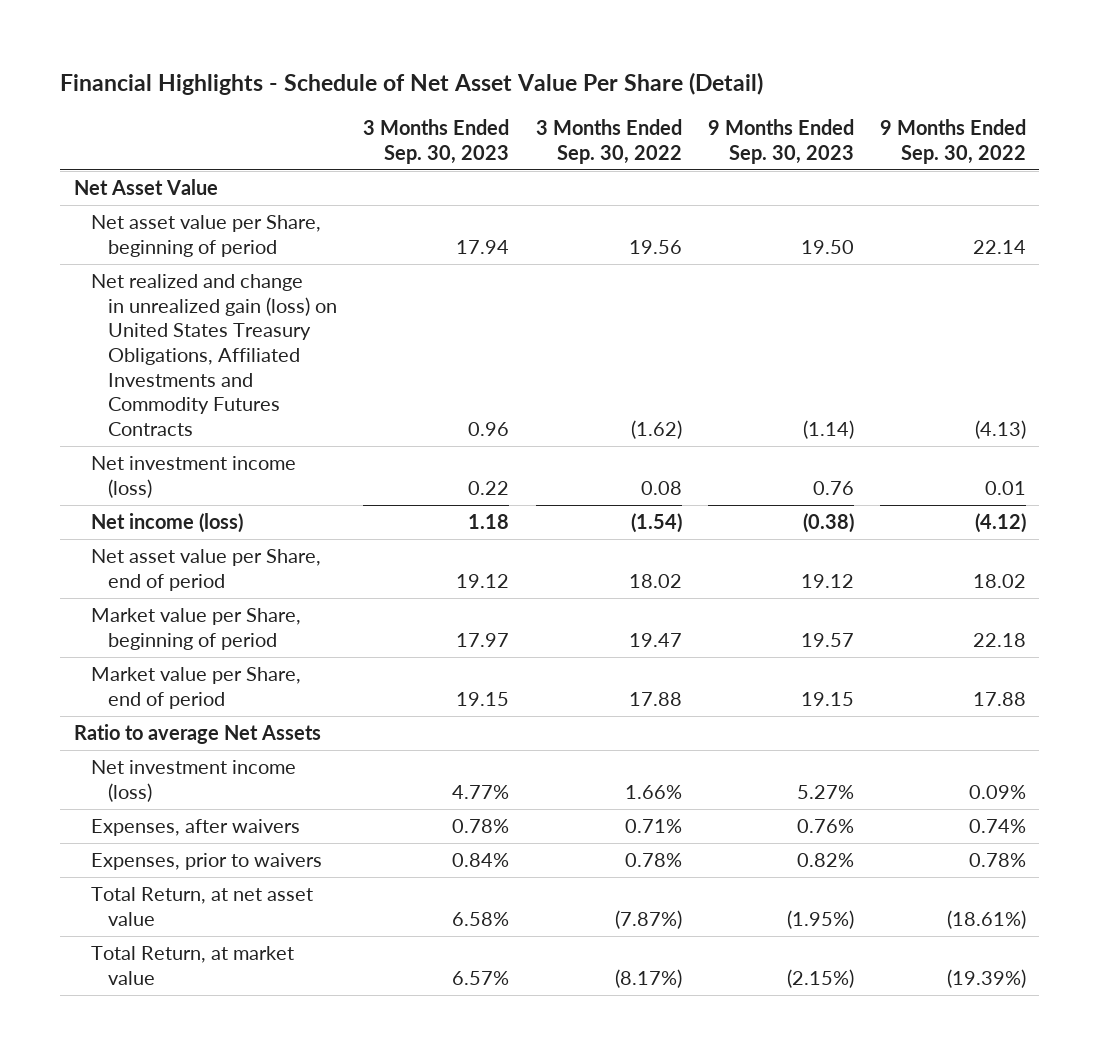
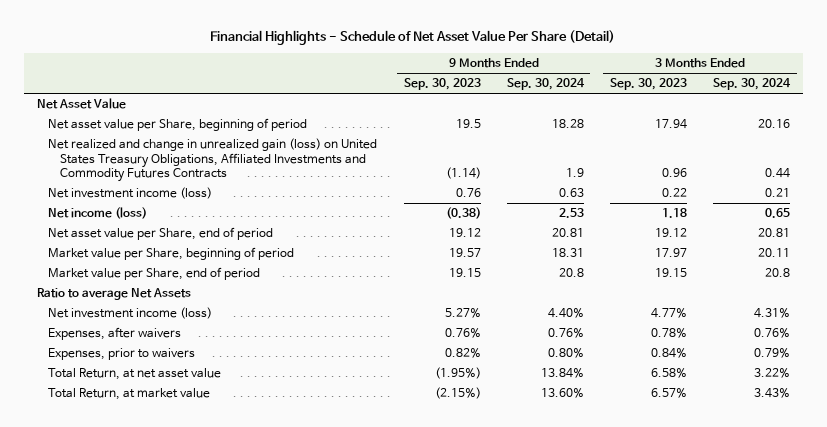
- | 3 Months Ended Sep. 30, 2023 | 3 Months Ended Sep. 30, 2022 | 9 Months Ended Sep. 30, 2023 | 9 Months Ended Sep. 30, 2022
+ | 9 Months Ended Sep. 30, 2023 | 9 Months Ended Sep. 30, 2024 | 3 Months Ended Sep. 30, 2023 | 3 Months Ended Sep. 30, 2024
- Net asset value per Share, beginning of period | 17.94 | 19.56 | 19.50 | 22.14
+ Net asset value per Share, beginning of period | 19.5 | 18.28 | 17.94 | 20.16

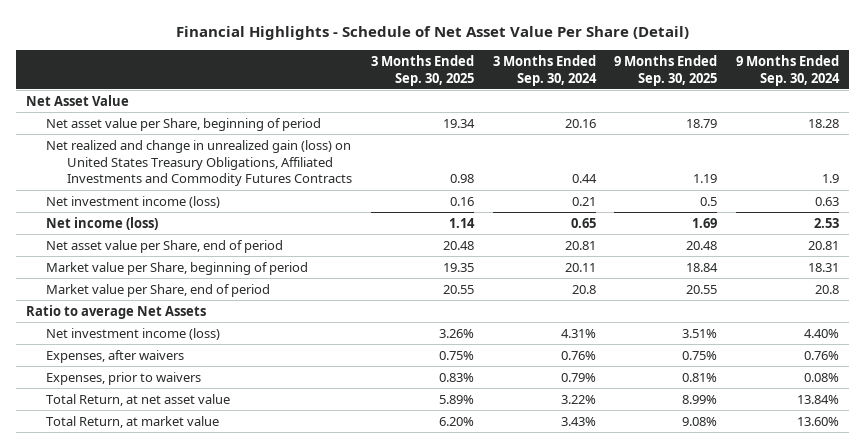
- | 9 Months Ended Sep. 30, 2023 | 9 Months Ended Sep. 30, 2024 | 3 Months Ended Sep. 30, 2023 | 3 Months Ended Sep. 30, 2024
+ | 3 Months Ended Sep. 30, 2025 | 3 Months Ended Sep. 30, 2024 | 9 Months Ended Sep. 30, 2025 | 9 Months Ended Sep. 30, 2024
- Expenses, prior to waivers | 0.82% | 0.80% | 0.84% | 0.79%
+ Expenses, prior to waivers | 0.83% | 0.79% | 0.81% | 0.08%

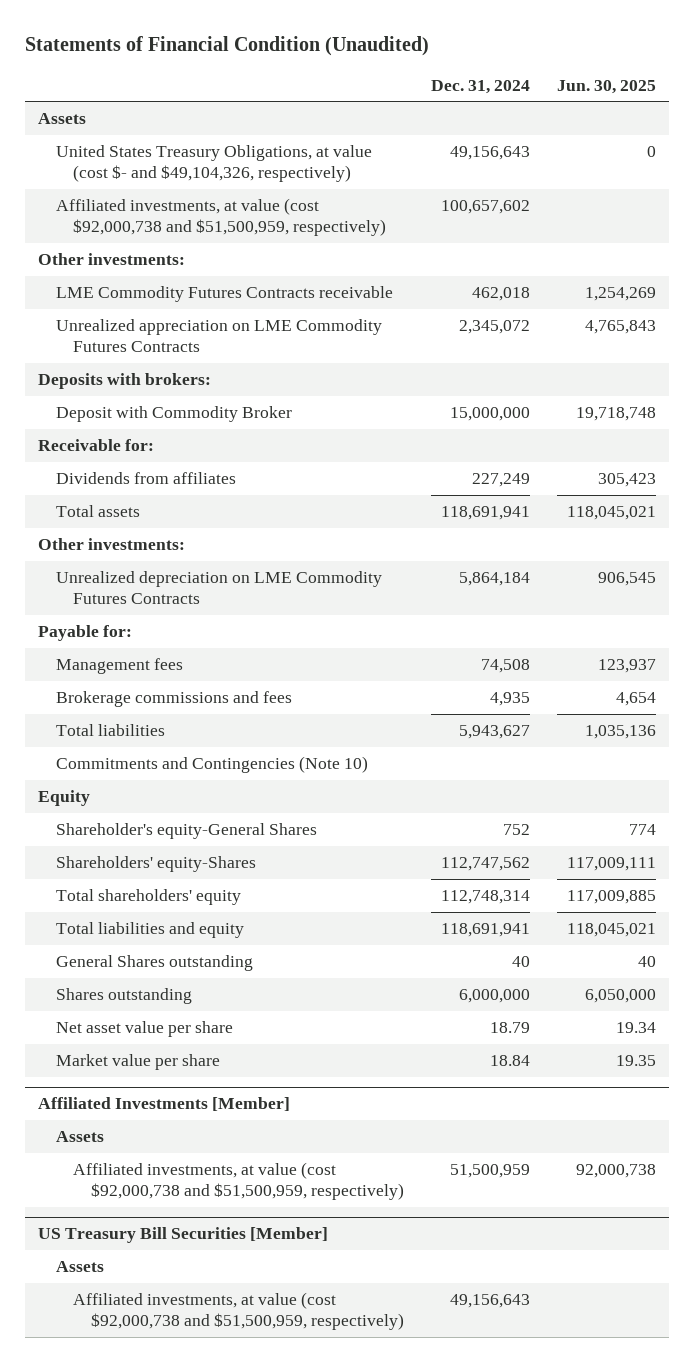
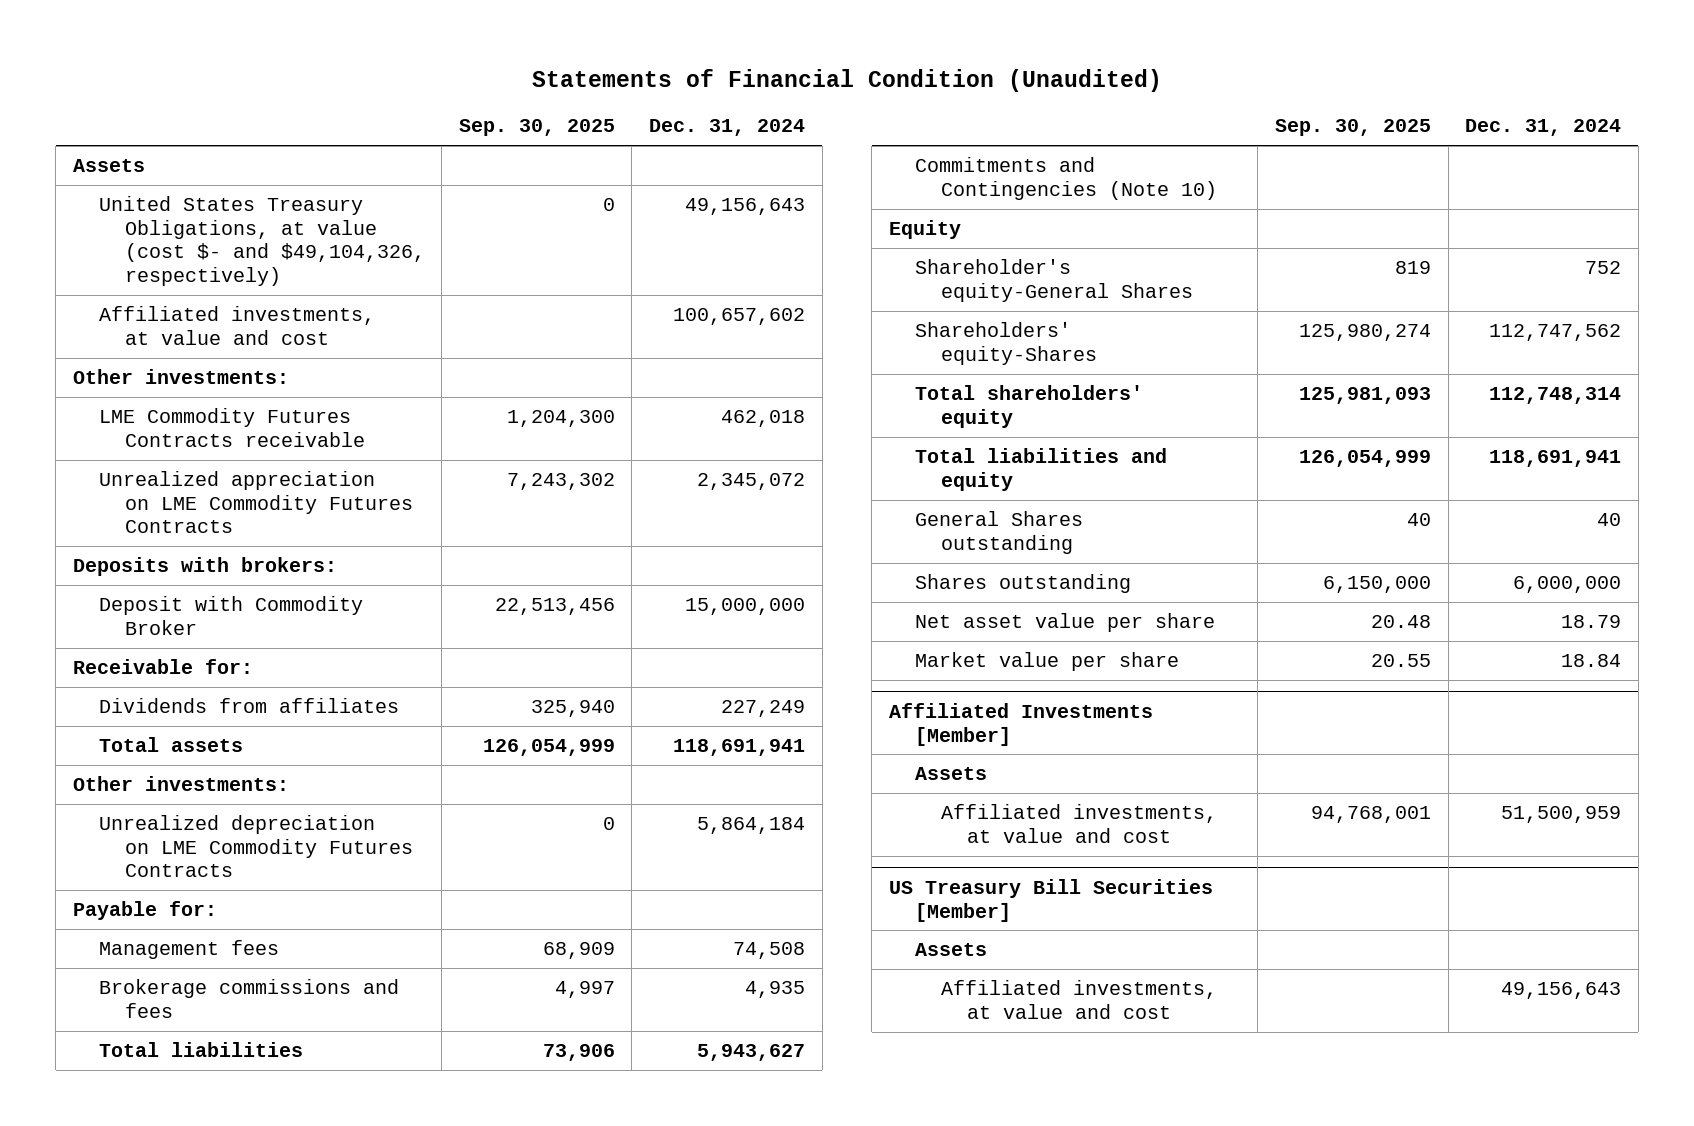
- | Dec. 31, 2024 | Jun. 30, 2025
+ | Sep. 30, 2025 | Dec. 31, 2024
- Affiliated investments, at value (cost $92,000,738 and $51,500,959, respectively) | 100,657,602 |
+ Affiliated investments, at value and cost | | 100,657,602
@ Affiliated Investments [Member]
- Affiliated investments, at value (cost $92,000,738 and $51,500,959, respectively) | 51,500,959 | 92,000,738
+ Affiliated investments, at value and cost | 94,768,001 | 51,500,959
@ US Treasury Bill Securities [Member]
- Affiliated investments, at value (cost $92,000,738 and $51,500,959, respectively) | 49,156,643 |
+ Affiliated investments, at value and cost | | 49,156,643

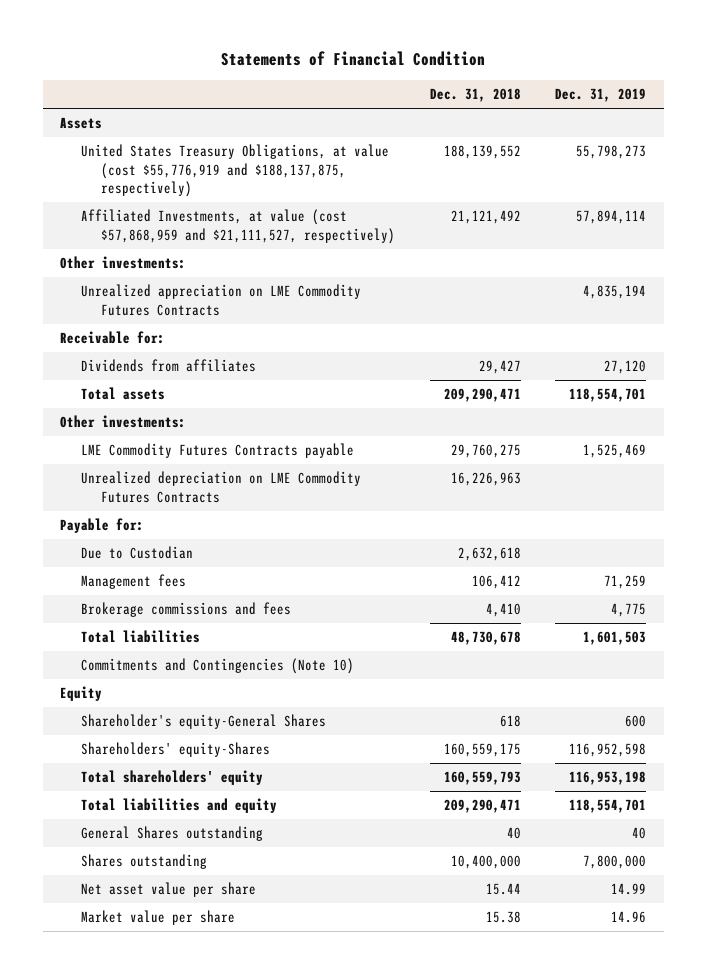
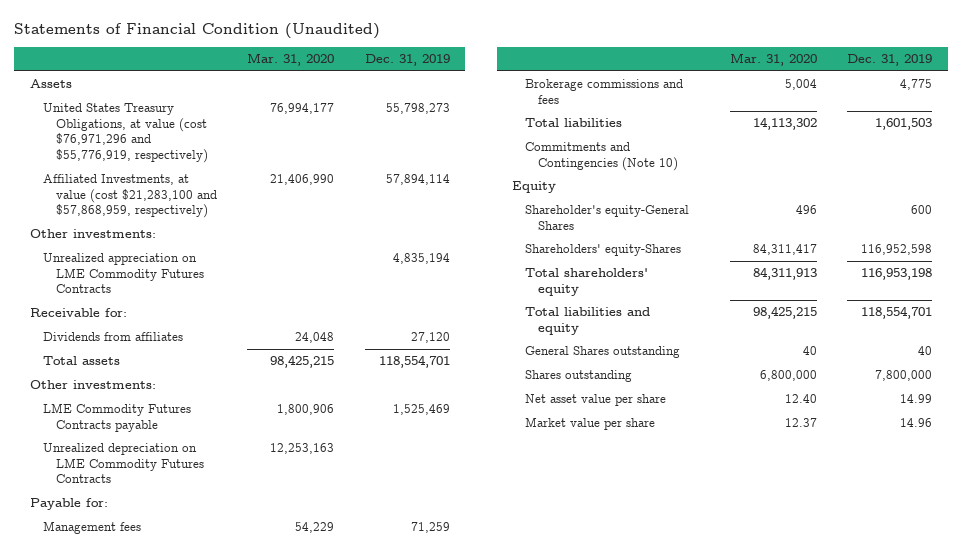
- Statements of Financial Condition
+ Statements of Financial Condition (Unaudited)
- | Dec. 31, 2018 | Dec. 31, 2019
+ | Mar. 31, 2020 | Dec. 31, 2019
- United States Treasury Obligations, at value (cost $55,776,919 and $188,137,875, respectively) | 188,139,552 | 55,798,273
- Affiliated Investments, at value (cost $57,868,959 and $21,111,527, respectively) | 21,121,492 | 57,894,114
+ United States Treasury Obligations, at value (cost $76,971,296 and $55,776,919, respectively) | 76,994,177 | 55,798,273
+ Affiliated Investments, at value (cost $21,283,100 and $57,868,959, respectively) | 21,406,990 | 57,894,114
- Due to Custodian | 2,632,618 |

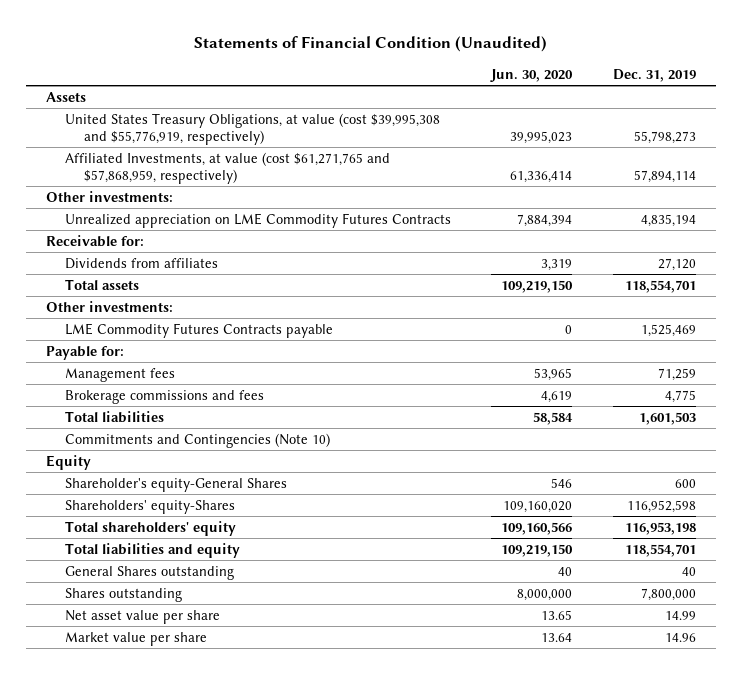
- | Mar. 31, 2020 | Dec. 31, 2019
+ | Jun. 30, 2020 | Dec. 31, 2019
- United States Treasury Obligations, at value (cost $76,971,296 and $55,776,919, respectively) | 76,994,177 | 55,798,273
- Affiliated Investments, at value (cost $21,283,100 and $57,868,959, respectively) | 21,406,990 | 57,894,114
+ United States Treasury Obligations, at value (cost $39,995,308 and $55,776,919, respectively) | 39,995,023 | 55,798,273
+ Affiliated Investments, at value (cost $61,271,765 and $57,868,959, respectively) | 61,336,414 | 57,894,114
- Unrealized depreciation on LME Commodity Futures Contracts | 12,253,163 |

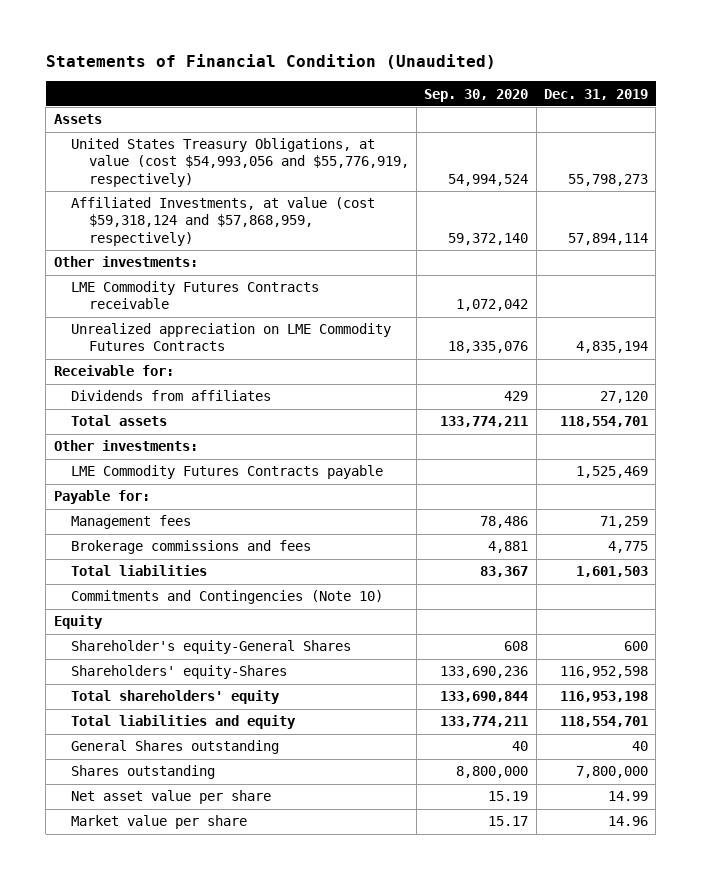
- | Jun. 30, 2020 | Dec. 31, 2019
+ | Sep. 30, 2020 | Dec. 31, 2019
- United States Treasury Obligations, at value (cost $39,995,308 and $55,776,919, respectively) | 39,995,023 | 55,798,273
- Affiliated Investments, at value (cost $61,271,765 and $57,868,959, respectively) | 61,336,414 | 57,894,114
+ United States Treasury Obligations, at value (cost $54,993,056 and $55,776,919, respectively) | 54,994,524 | 55,798,273
+ Affiliated Investments, at value (cost $59,318,124 and $57,868,959, respectively) | 59,372,140 | 57,894,114
+ LME Commodity Futures Contracts receivable | 1,072,042 |

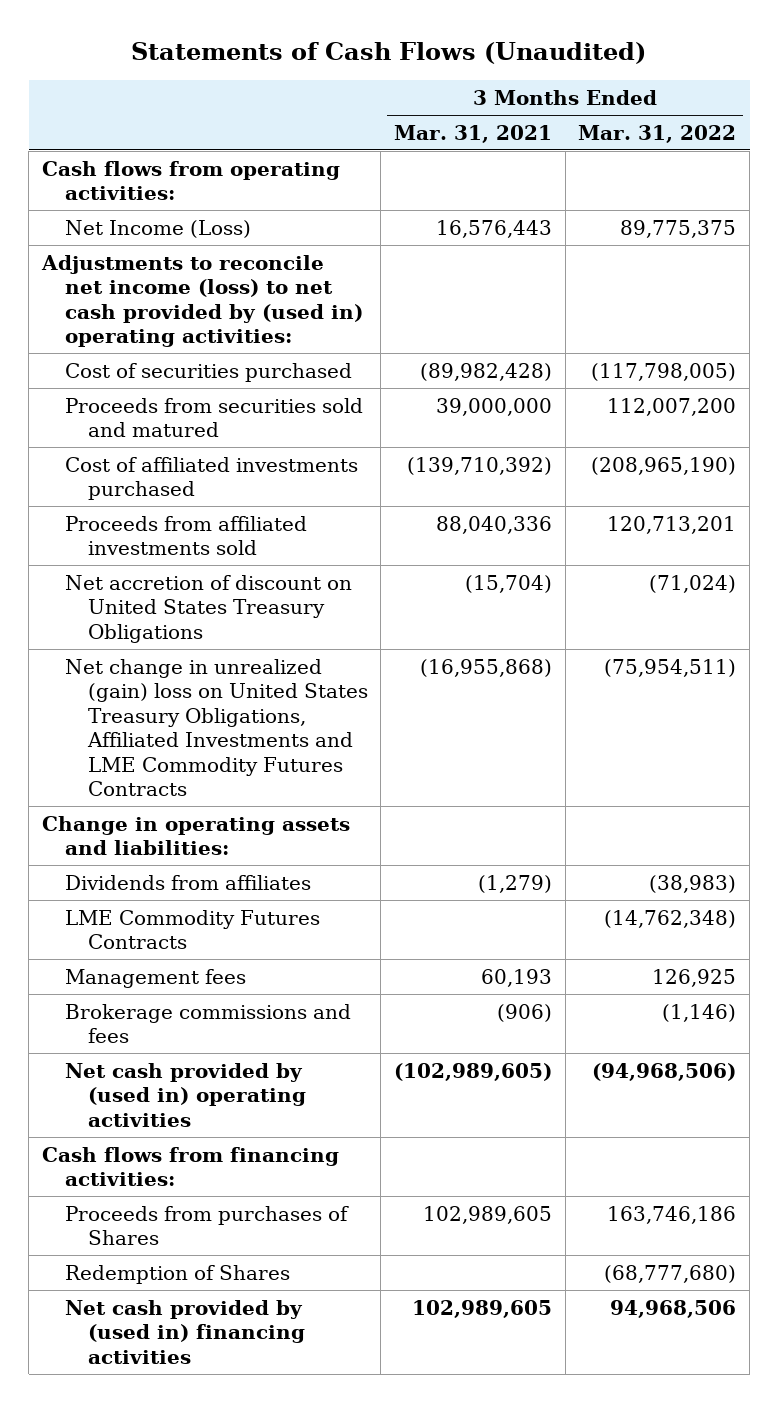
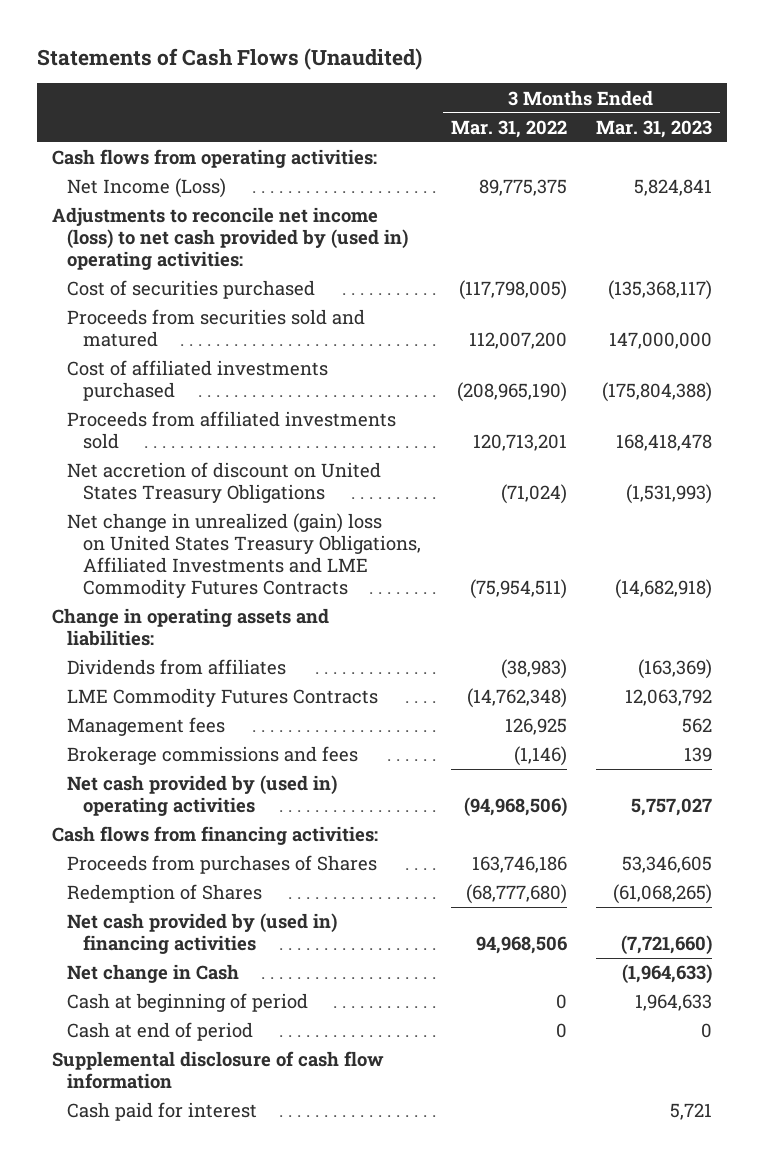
- | 3 Months Ended Mar. 31, 2021 | 3 Months Ended Mar. 31, 2022
+ | 3 Months Ended Mar. 31, 2022 | 3 Months Ended Mar. 31, 2023
+ Net change in Cash | | (1,964,633)
+ Cash at beginning of period | 0 | 1,964,633
+ Cash at end of period | 0 | 0
+ Supplemental disclosure of cash flow information
+ Cash paid for interest | | 5,721

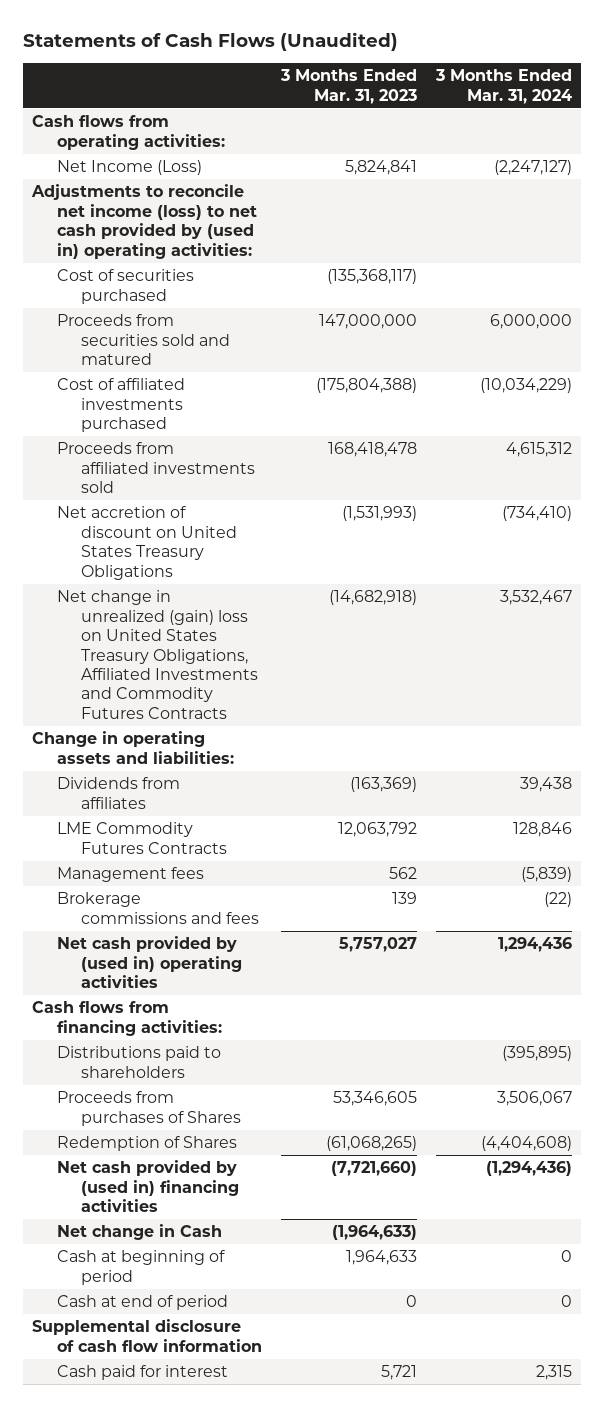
- | 3 Months Ended Mar. 31, 2022 | 3 Months Ended Mar. 31, 2023
+ | 3 Months Ended Mar. 31, 2023 | 3 Months Ended Mar. 31, 2024
- Net change in unrealized (gain) loss on United States Treasury Obligations, Affiliated Investments and LME Commodity Futures Contracts | (75,954,511) | (14,682,918)
+ Net change in unrealized (gain) loss on United States Treasury Obligations, Affiliated Investments and Commodity Futures Contracts | (14,682,918) | 3,532,467
+ Distributions paid to shareholders | | (395,895)

